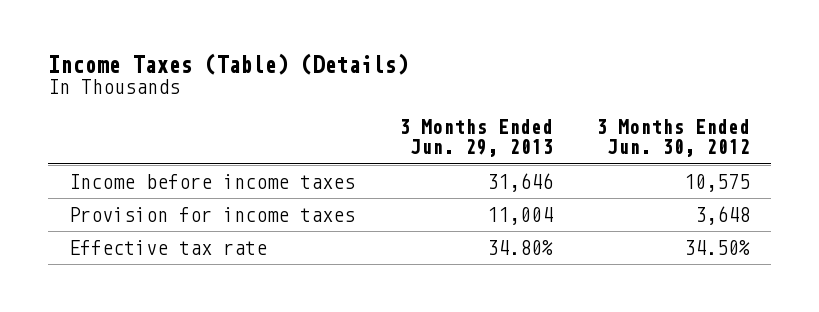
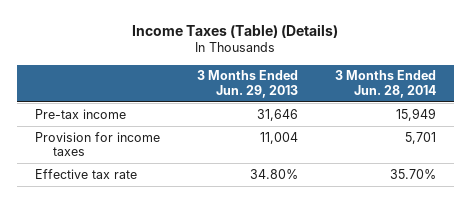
- | 3 Months Ended Jun. 29, 2013 | 3 Months Ended Jun. 30, 2012
+ | 3 Months Ended Jun. 29, 2013 | 3 Months Ended Jun. 28, 2014
- Income before income taxes | 31,646 | 10,575
+ Pre-tax income | 31,646 | 15,949

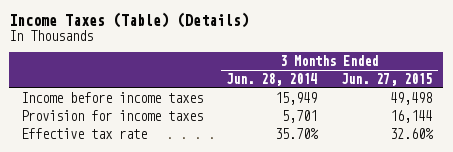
- | 3 Months Ended Jun. 29, 2013 | 3 Months Ended Jun. 28, 2014
+ | 3 Months Ended Jun. 28, 2014 | 3 Months Ended Jun. 27, 2015
- Pre-tax income | 31,646 | 15,949
+ Income before income taxes | 15,949 | 49,498

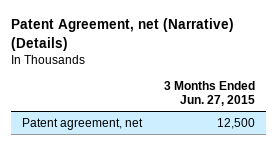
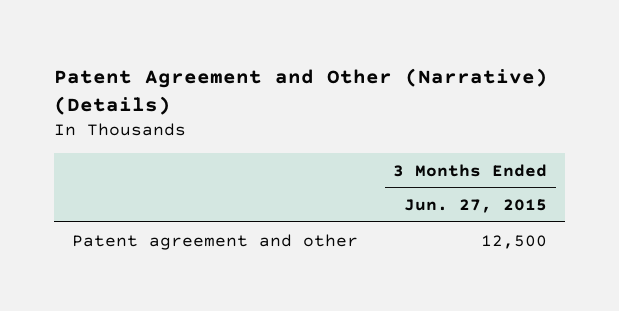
- Patent Agreement, net (Narrative) (Details)
+ Patent Agreement and Other (Narrative) (Details)
- Patent agreement, net | 12,500
+ Patent agreement and other | 12,500

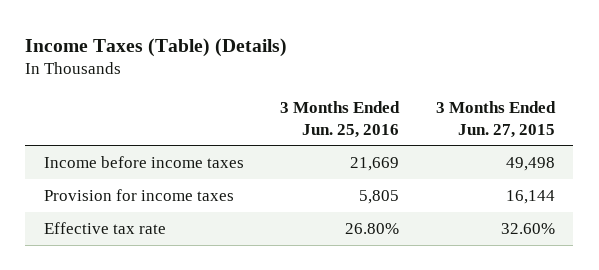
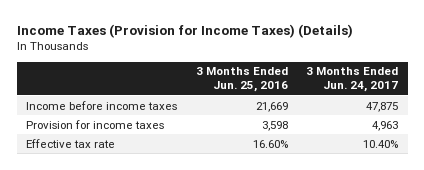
- Income Taxes (Table) (Details)
+ Income Taxes (Provision for Income Taxes) (Details)
- | 3 Months Ended Jun. 25, 2016 | 3 Months Ended Jun. 27, 2015
+ | 3 Months Ended Jun. 25, 2016 | 3 Months Ended Jun. 24, 2017
- Provision for income taxes | 5,805 | 16,144
- Effective tax rate | 26.80% | 32.60%
+ Provision for income taxes | 3,598 | 4,963
+ Effective tax rate | 16.60% | 10.40%

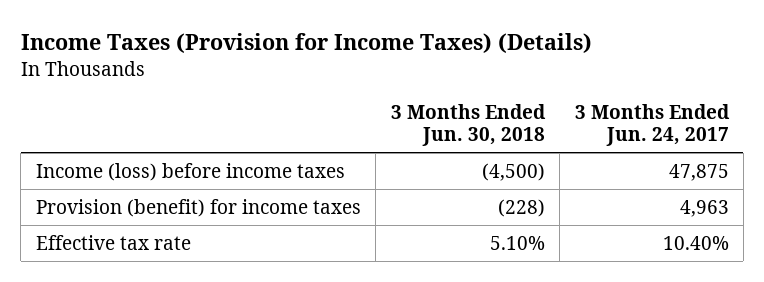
- | 3 Months Ended Jun. 25, 2016 | 3 Months Ended Jun. 24, 2017
+ | 3 Months Ended Jun. 30, 2018 | 3 Months Ended Jun. 24, 2017
- Income before income taxes | 21,669 | 47,875
- Provision for income taxes | 3,598 | 4,963
+ Income (loss) before income taxes | (4,500) | 47,875
+ Provision (benefit) for income taxes | (228) | 4,963

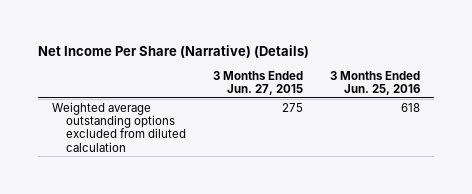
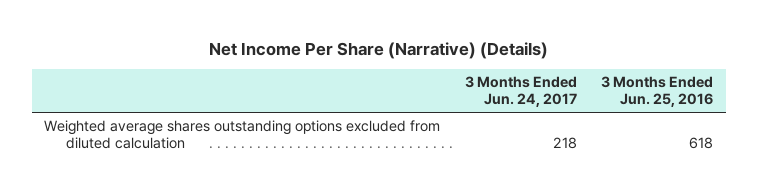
- | 3 Months Ended Jun. 27, 2015 | 3 Months Ended Jun. 25, 2016
+ | 3 Months Ended Jun. 24, 2017 | 3 Months Ended Jun. 25, 2016
- Weighted average outstanding options excluded from diluted calculation | 275 | 618
+ Weighted average shares outstanding options excluded from diluted calculation | 218 | 618

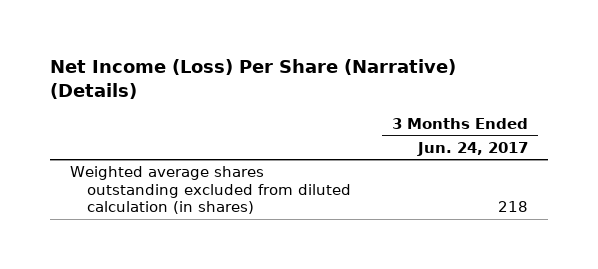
- Net Income Per Share (Narrative) (Details)
+ Net Income (Loss) Per Share (Narrative) (Details)
- | 3 Months Ended Jun. 24, 2017 | 3 Months Ended Jun. 25, 2016
+ | 3 Months Ended Jun. 24, 2017
- Weighted average shares outstanding options excluded from diluted calculation | 218 | 618
+ Weighted average shares outstanding excluded from diluted calculation (in shares) | 218

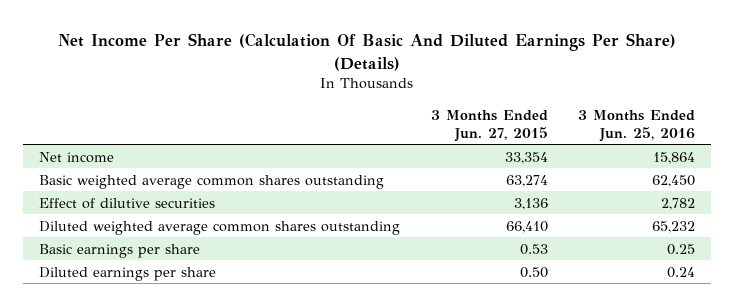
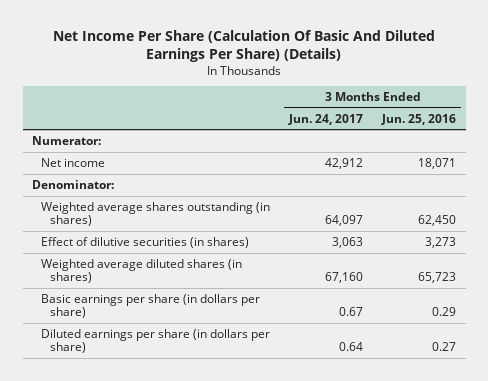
- | 3 Months Ended Jun. 27, 2015 | 3 Months Ended Jun. 25, 2016
+ | 3 Months Ended Jun. 24, 2017 | 3 Months Ended Jun. 25, 2016
- Net income | 33,354 | 15,864
- Basic weighted average common shares outstanding | 63,274 | 62,450
- Effect of dilutive securities | 3,136 | 2,782
- Diluted weighted average common shares outstanding | 66,410 | 65,232
- Basic earnings per share | 0.53 | 0.25
- Diluted earnings per share | 0.50 | 0.24
+ Numerator:
+ Net income | 42,912 | 18,071
+ Denominator:
+ Weighted average shares outstanding (in shares) | 64,097 | 62,450
+ Effect of dilutive securities (in shares) | 3,063 | 3,273
+ Weighted average diluted shares (in shares) | 67,160 | 65,723
+ Basic earnings per share (in dollars per share) | 0.67 | 0.29
+ Diluted earnings per share (in dollars per share) | 0.64 | 0.27

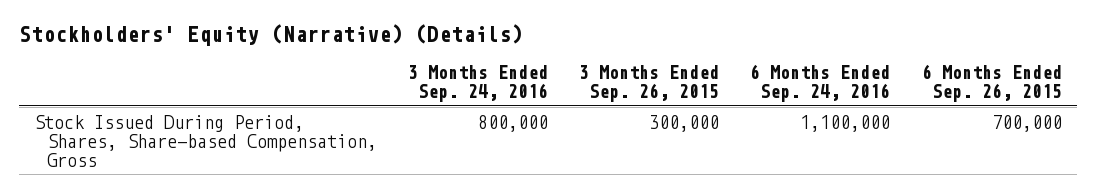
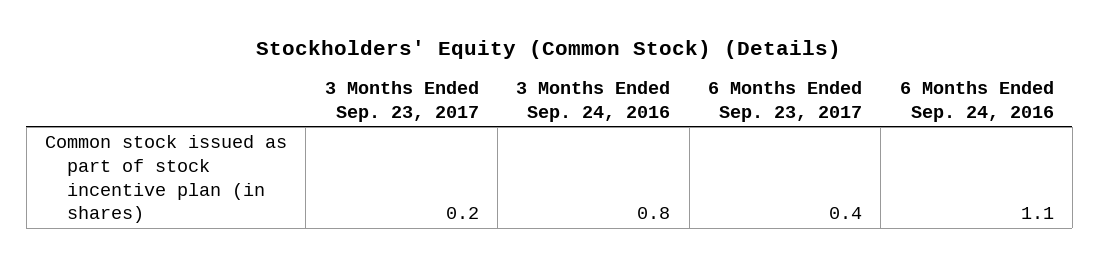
- Stockholders' Equity (Narrative) (Details)
+ Stockholders' Equity (Common Stock) (Details)
- | 3 Months Ended Sep. 24, 2016 | 3 Months Ended Sep. 26, 2015 | 6 Months Ended Sep. 24, 2016 | 6 Months Ended Sep. 26, 2015
+ | 3 Months Ended Sep. 23, 2017 | 3 Months Ended Sep. 24, 2016 | 6 Months Ended Sep. 23, 2017 | 6 Months Ended Sep. 24, 2016
- Stock Issued During Period, Shares, Share-based Compensation, Gross | 800,000 | 300,000 | 1,100,000 | 700,000
+ Common stock issued as part of stock incentive plan (in shares) | 0.2 | 0.8 | 0.4 | 1.1

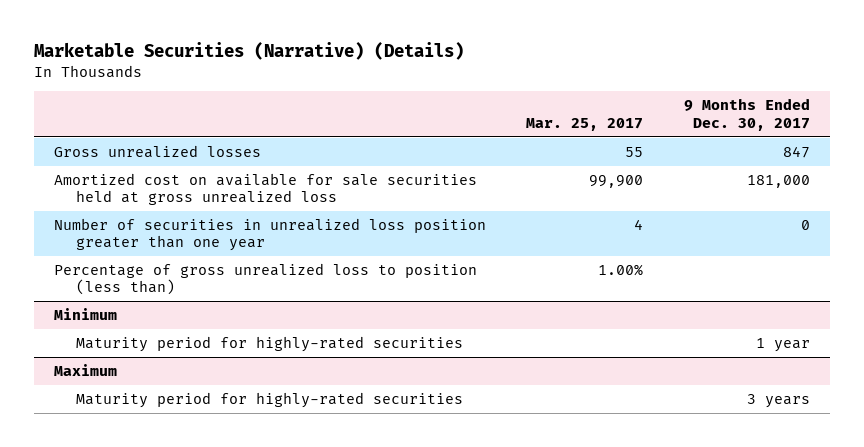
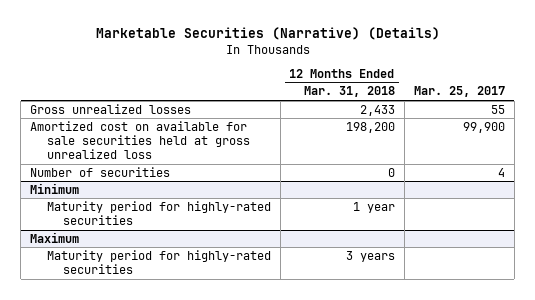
- | Mar. 25, 2017 | 9 Months Ended Dec. 30, 2017
+ | 12 Months Ended Mar. 31, 2018 | Mar. 25, 2017
- Number of securities in unrealized loss position greater than one year | 4 | 0
- Percentage of gross unrealized loss to position (less than) | 1.00% |
+ Number of securities | 0 | 4

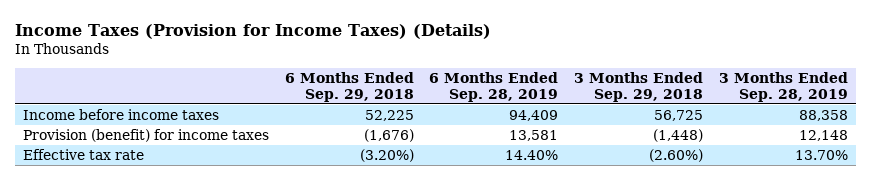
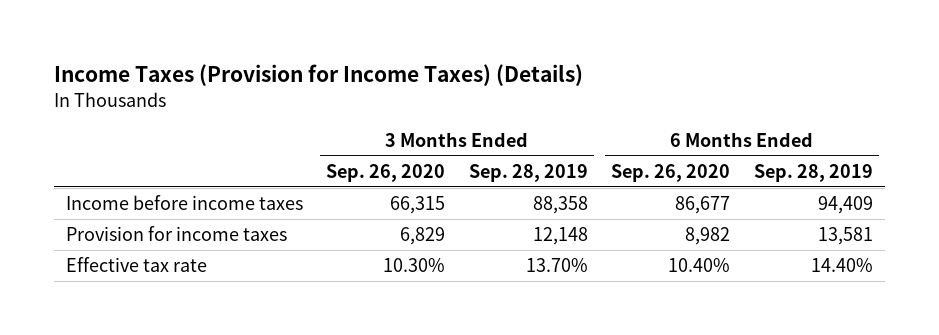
- | 6 Months Ended Sep. 29, 2018 | 6 Months Ended Sep. 28, 2019 | 3 Months Ended Sep. 29, 2018 | 3 Months Ended Sep. 28, 2019
+ | 3 Months Ended Sep. 26, 2020 | 3 Months Ended Sep. 28, 2019 | 6 Months Ended Sep. 26, 2020 | 6 Months Ended Sep. 28, 2019
- Provision (benefit) for income taxes | (1,676) | 13,581 | (1,448) | 12,148
+ Provision for income taxes | 6,829 | 12,148 | 8,982 | 13,581

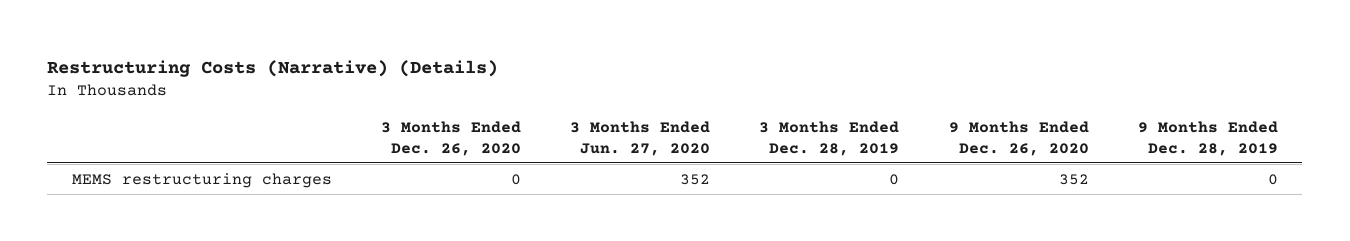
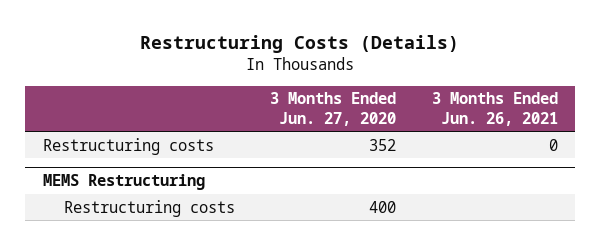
- Restructuring Costs (Narrative) (Details)
+ Restructuring Costs (Details)
- | 3 Months Ended Dec. 26, 2020 | 3 Months Ended Jun. 27, 2020 | 3 Months Ended Dec. 28, 2019 | 9 Months Ended Dec. 26, 2020 | 9 Months Ended Dec. 28, 2019
+ | 3 Months Ended Jun. 27, 2020 | 3 Months Ended Jun. 26, 2021
- MEMS restructuring charges | 0 | 352 | 0 | 352 | 0
+ Restructuring costs | 352 | 0
+ MEMS Restructuring
+ Restructuring costs | 400 |

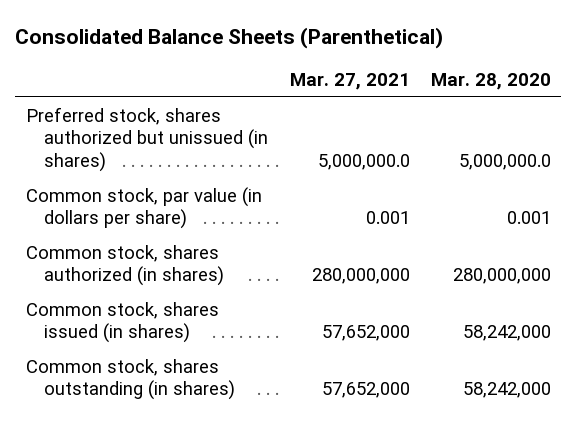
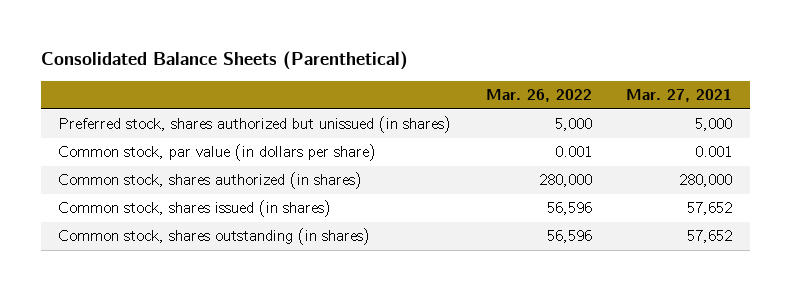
- | Mar. 27, 2021 | Mar. 28, 2020
+ | Mar. 26, 2022 | Mar. 27, 2021
- Preferred stock, shares authorized but unissued (in shares) | 5,000,000.0 | 5,000,000.0
+ Preferred stock, shares authorized but unissued (in shares) | 5,000 | 5,000
- Common stock, shares authorized (in shares) | 280,000,000 | 280,000,000
- Common stock, shares issued (in shares) | 57,652,000 | 58,242,000
- Common stock, shares outstanding (in shares) | 57,652,000 | 58,242,000
+ Common stock, shares authorized (in shares) | 280,000 | 280,000
+ Common stock, shares issued (in shares) | 56,596 | 57,652
+ Common stock, shares outstanding (in shares) | 56,596 | 57,652

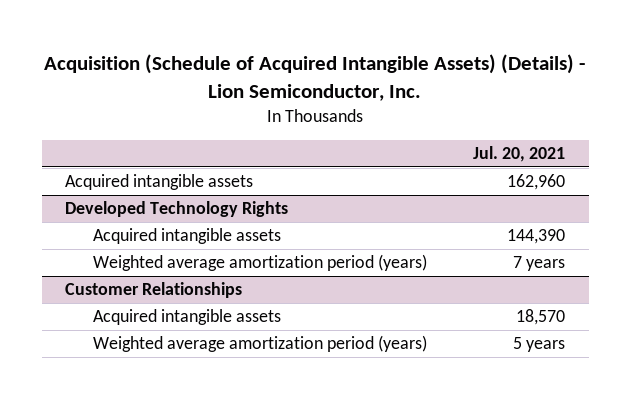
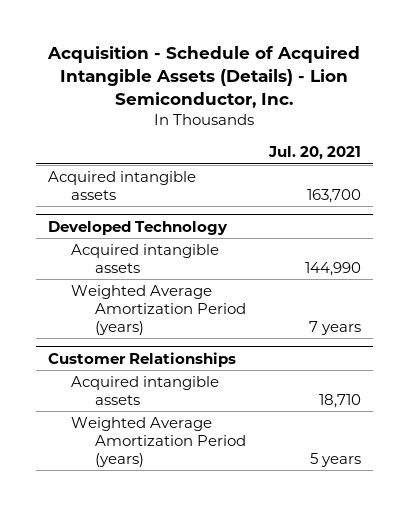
- Acquisition (Schedule of Acquired Intangible Assets) (Details) - Lion Semiconductor, Inc.
+ Acquisition - Schedule of Acquired Intangible Assets (Details) - Lion Semiconductor, Inc.
- Acquired intangible assets | 162,960
- Developed Technology Rights
- Acquired intangible assets | 144,390
- Weighted average amortization period (years) | 7 years
+ Acquired intangible assets | 163,700
+ Developed Technology
+ Acquired intangible assets | 144,990
+ Weighted Average Amortization Period (years) | 7 years
@ Customer Relationships
- Acquired intangible assets | 18,570
- Weighted average amortization period (years) | 5 years
+ Acquired intangible assets | 18,710
+ Weighted Average Amortization Period (years) | 5 years

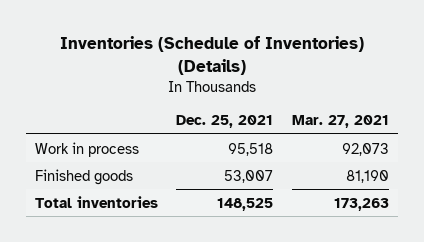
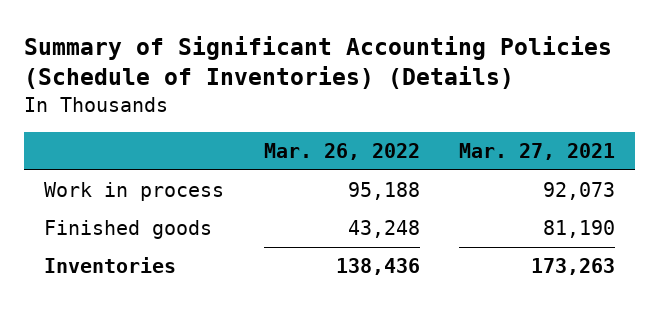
- Inventories (Schedule of Inventories) (Details)
+ Summary of Significant Accounting Policies (Schedule of Inventories) (Details)
- | Dec. 25, 2021 | Mar. 27, 2021
+ | Mar. 26, 2022 | Mar. 27, 2021
- Total inventories | 148,525 | 173,263
+ Inventories | 138,436 | 173,263

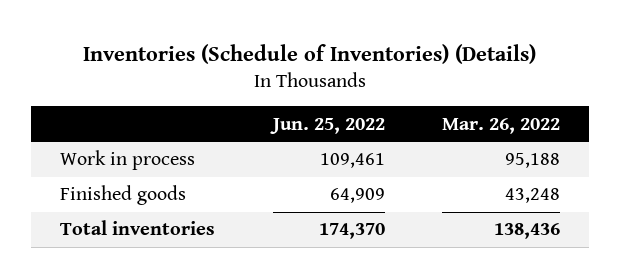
- Summary of Significant Accounting Policies (Schedule of Inventories) (Details)
+ Inventories (Schedule of Inventories) (Details)
- | Mar. 26, 2022 | Mar. 27, 2021
+ | Jun. 25, 2022 | Mar. 26, 2022
- Inventories | 138,436 | 173,263
+ Total inventories | 174,370 | 138,436

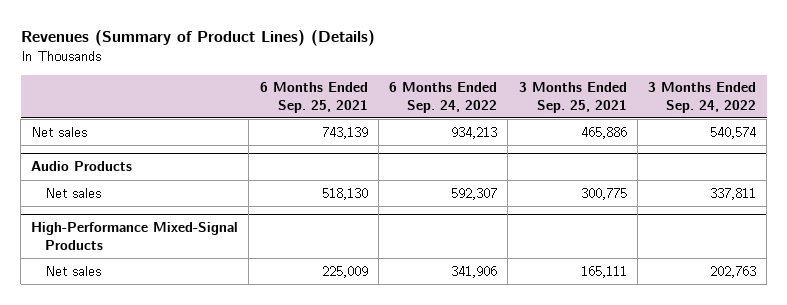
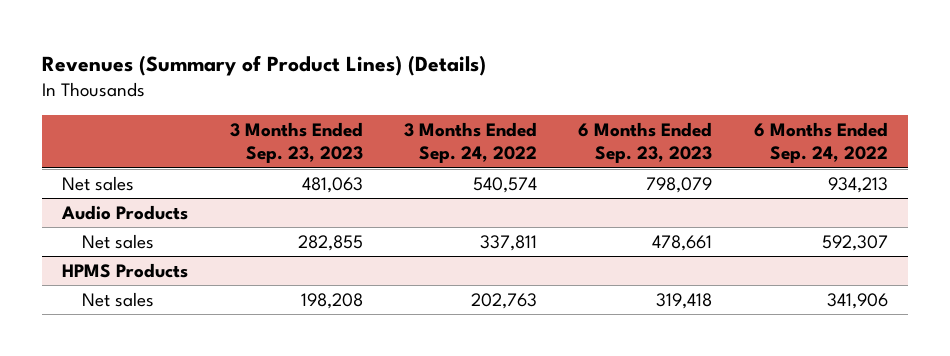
- | 6 Months Ended Sep. 25, 2021 | 6 Months Ended Sep. 24, 2022 | 3 Months Ended Sep. 25, 2021 | 3 Months Ended Sep. 24, 2022
+ | 3 Months Ended Sep. 23, 2023 | 3 Months Ended Sep. 24, 2022 | 6 Months Ended Sep. 23, 2023 | 6 Months Ended Sep. 24, 2022
- High-Performance Mixed-Signal Products
+ HPMS Products

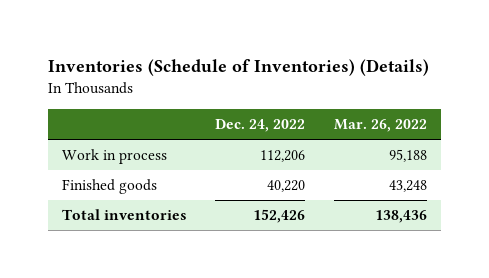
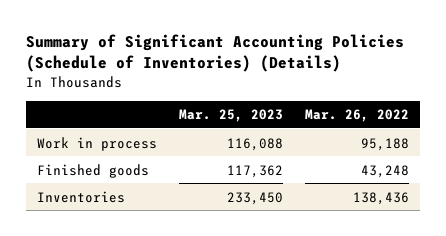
- Inventories (Schedule of Inventories) (Details)
+ Summary of Significant Accounting Policies (Schedule of Inventories) (Details)
- | Dec. 24, 2022 | Mar. 26, 2022
+ | Mar. 25, 2023 | Mar. 26, 2022
- Total inventories | 152,426 | 138,436
+ Inventories | 233,450 | 138,436

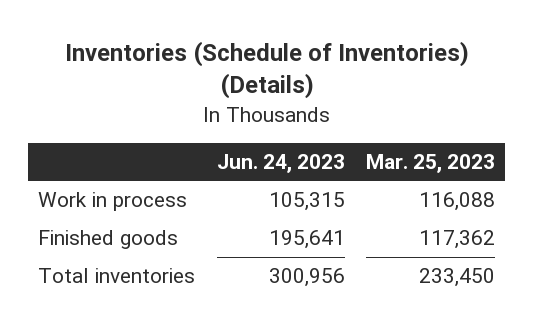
- Summary of Significant Accounting Policies (Schedule of Inventories) (Details)
+ Inventories (Schedule of Inventories) (Details)
- | Mar. 25, 2023 | Mar. 26, 2022
+ | Jun. 24, 2023 | Mar. 25, 2023
- Inventories | 233,450 | 138,436
+ Total inventories | 300,956 | 233,450

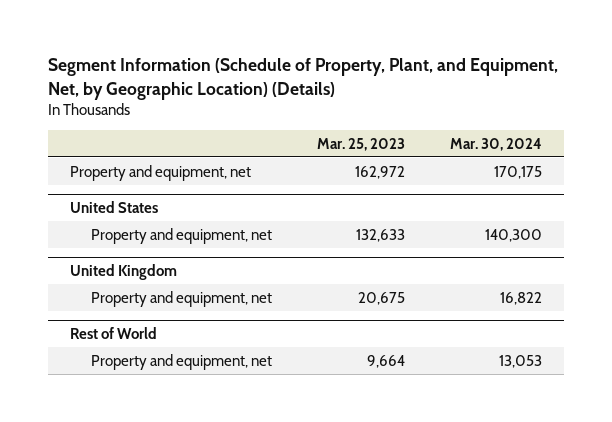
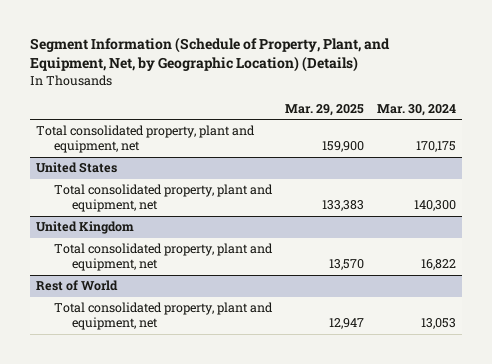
- | Mar. 25, 2023 | Mar. 30, 2024
+ | Mar. 29, 2025 | Mar. 30, 2024
- Property and equipment, net | 162,972 | 170,175
+ Total consolidated property, plant and equipment, net | 159,900 | 170,175
@ United States
- Property and equipment, net | 132,633 | 140,300
+ Total consolidated property, plant and equipment, net | 133,383 | 140,300
@ United Kingdom
- Property and equipment, net | 20,675 | 16,822
+ Total consolidated property, plant and equipment, net | 13,570 | 16,822
@ Rest of World
- Property and equipment, net | 9,664 | 13,053
+ Total consolidated property, plant and equipment, net | 12,947 | 13,053

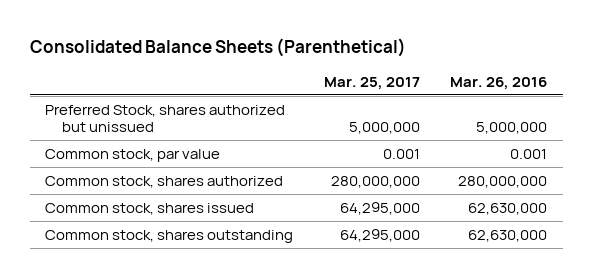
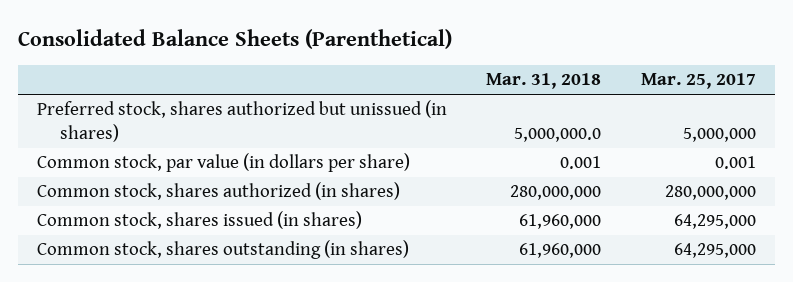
- | Mar. 25, 2017 | Mar. 26, 2016
+ | Mar. 31, 2018 | Mar. 25, 2017
- Preferred Stock, shares authorized but unissued | 5,000,000 | 5,000,000
- Common stock, par value | 0.001 | 0.001
- Common stock, shares authorized | 280,000,000 | 280,000,000
- Common stock, shares issued | 64,295,000 | 62,630,000
- Common stock, shares outstanding | 64,295,000 | 62,630,000
+ Preferred stock, shares authorized but unissued (in shares) | 5,000,000.0 | 5,000,000
+ Common stock, par value (in dollars per share) | 0.001 | 0.001
+ Common stock, shares authorized (in shares) | 280,000,000 | 280,000,000
+ Common stock, shares issued (in shares) | 61,960,000 | 64,295,000
+ Common stock, shares outstanding (in shares) | 61,960,000 | 64,295,000

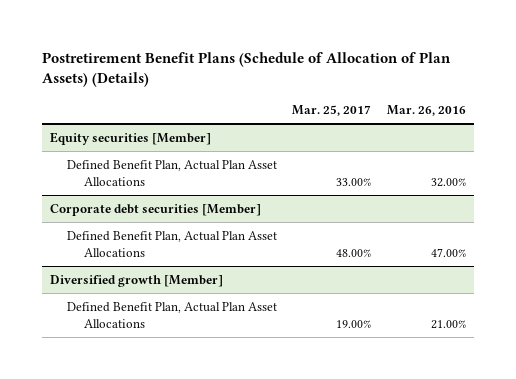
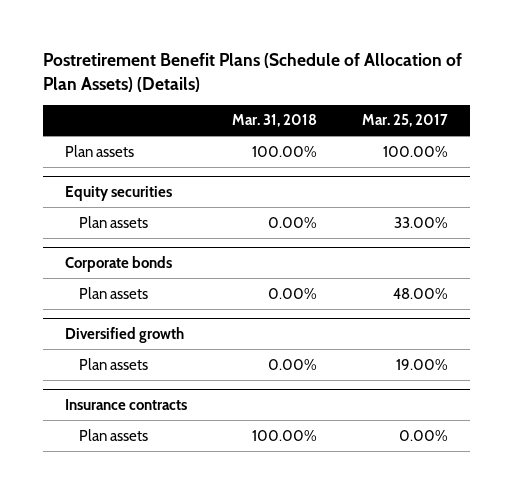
- | Mar. 25, 2017 | Mar. 26, 2016
+ | Mar. 31, 2018 | Mar. 25, 2017
- Equity securities [Member]
- Defined Benefit Plan, Actual Plan Asset Allocations | 33.00% | 32.00%
- Corporate debt securities [Member]
- Defined Benefit Plan, Actual Plan Asset Allocations | 48.00% | 47.00%
- Diversified growth [Member]
- Defined Benefit Plan, Actual Plan Asset Allocations | 19.00% | 21.00%
+ Plan assets | 100.00% | 100.00%
+ Equity securities
+ Plan assets | 0.00% | 33.00%
+ Corporate bonds
+ Plan assets | 0.00% | 48.00%
+ Diversified growth
+ Plan assets | 0.00% | 19.00%
+ Insurance contracts
+ Plan assets | 100.00% | 0.00%

